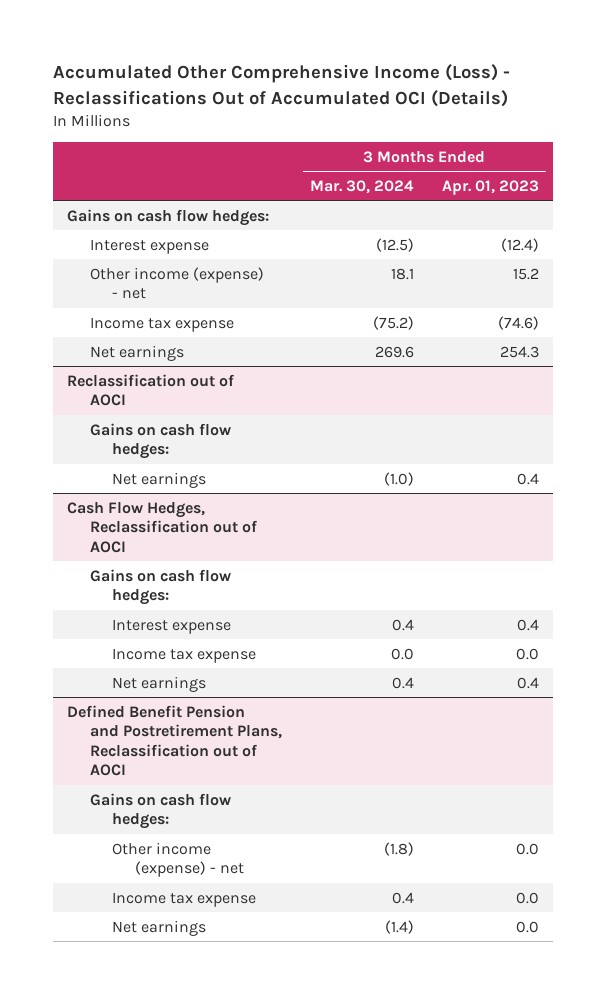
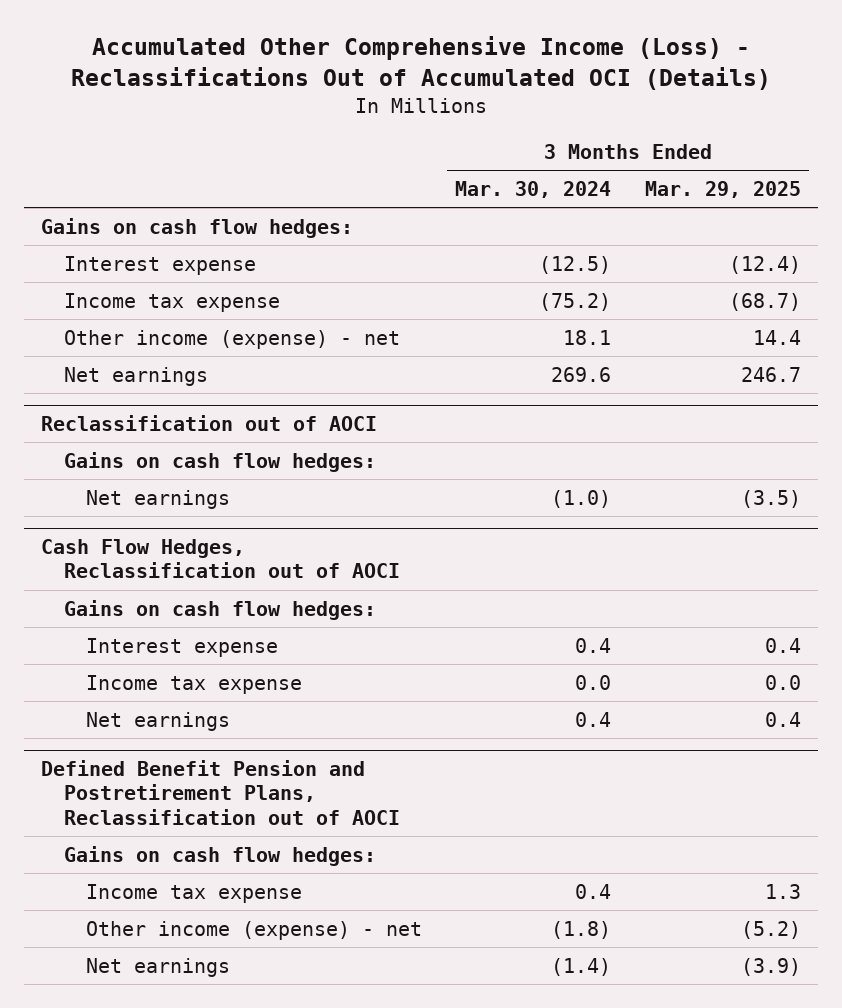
- | 3 Months Ended Mar. 30, 2024 | 3 Months Ended Apr. 01, 2023
+ | 3 Months Ended Mar. 30, 2024 | 3 Months Ended Mar. 29, 2025
moved down: Other income (expense) - net | 18.1 | 14.4
@ Defined Benefit Pension and Postretirement Plans, Reclassification out of AOCI
moved down: Other income (expense) - net | (1.8) | (5.2)

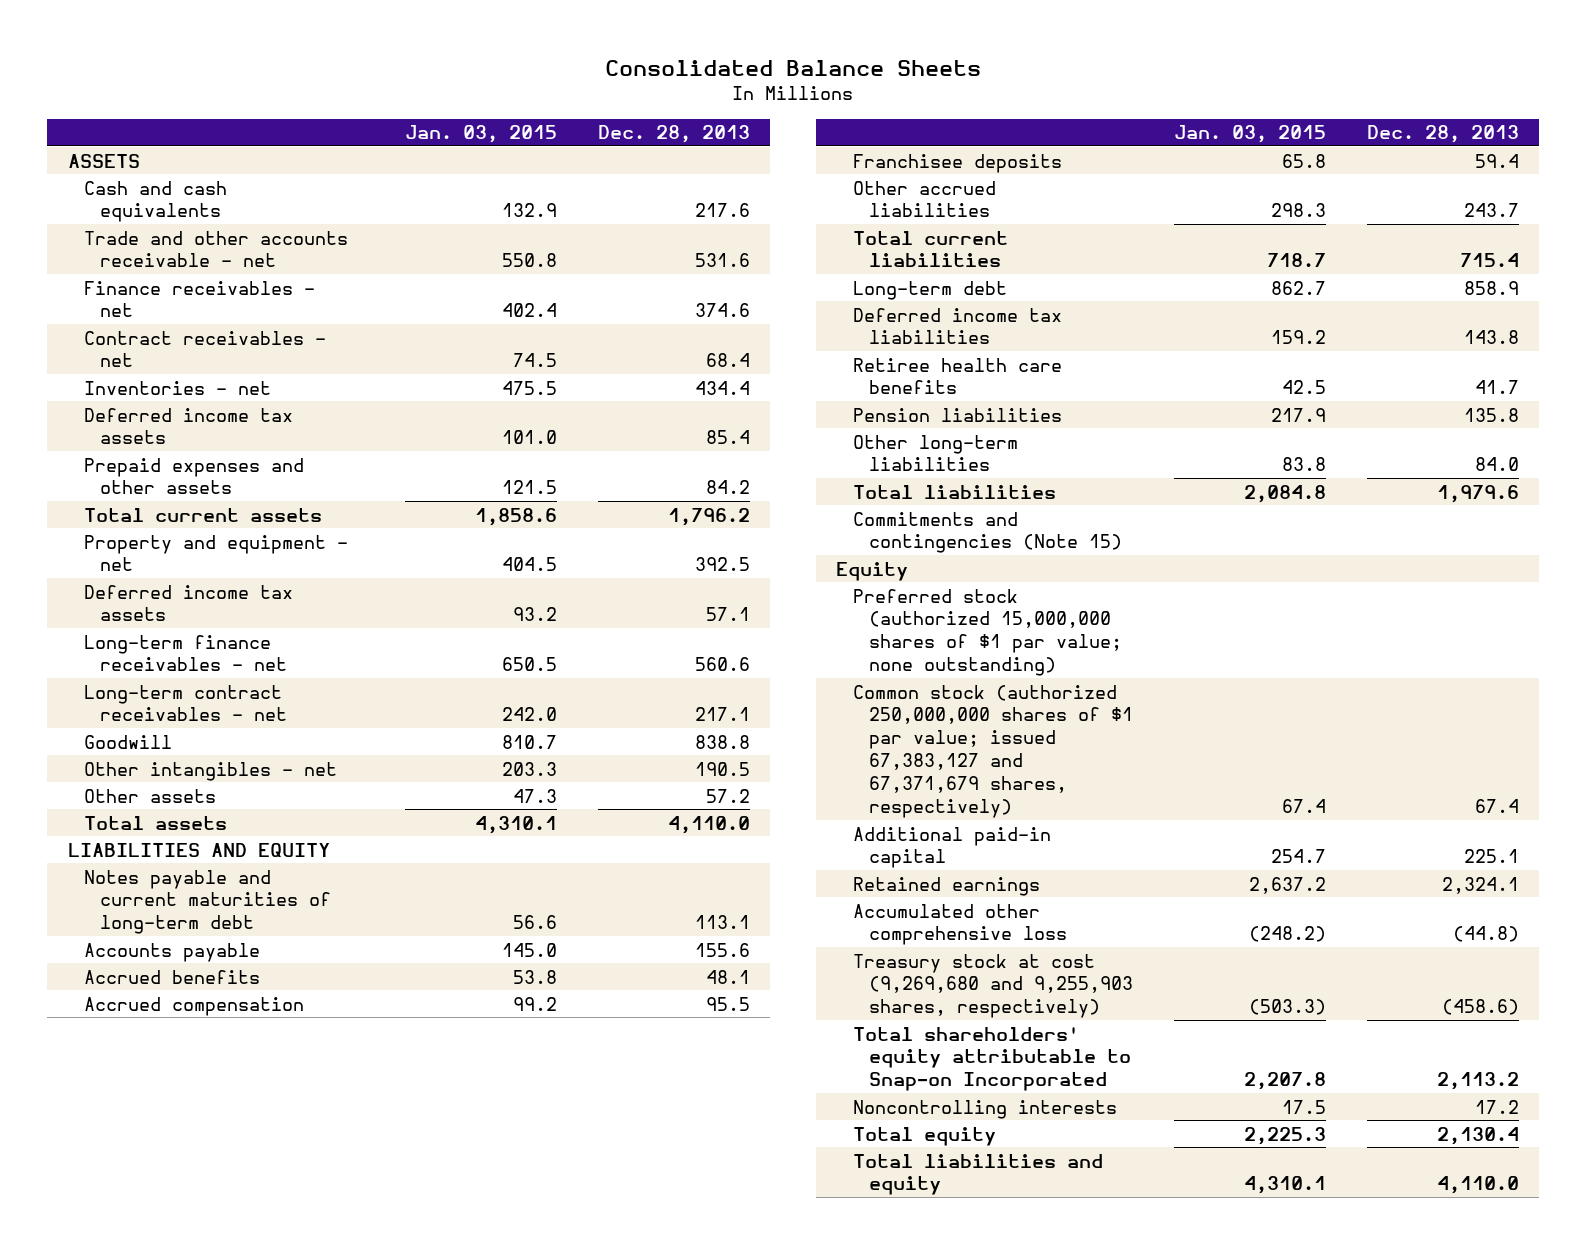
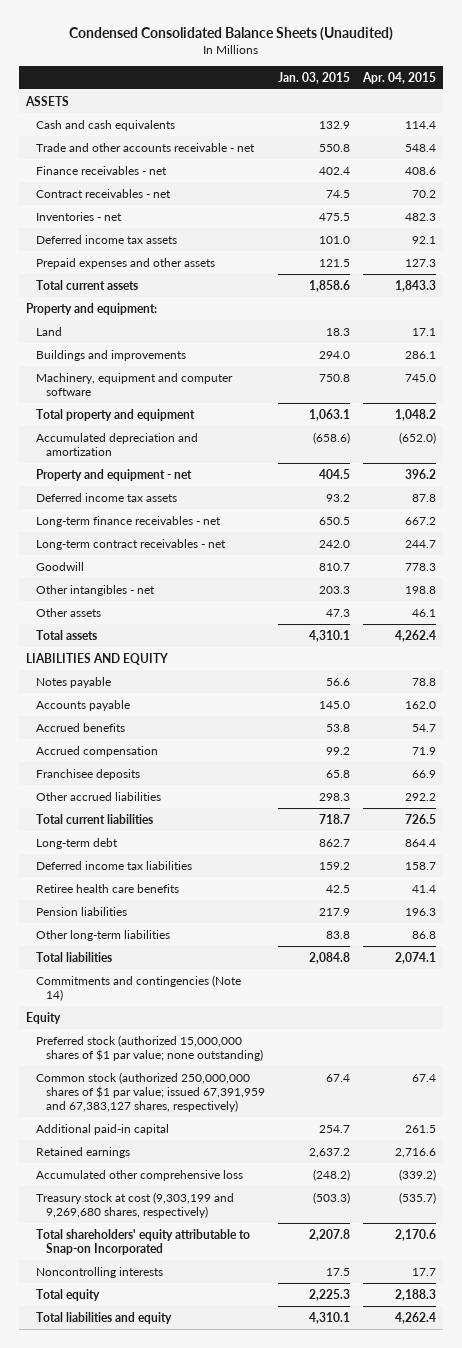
- Consolidated Balance Sheets
+ Condensed Consolidated Balance Sheets (Unaudited)
- | Jan. 03, 2015 | Dec. 28, 2013
+ | Jan. 03, 2015 | Apr. 04, 2015
+ Property and equipment:
+ Land | 18.3 | 17.1
+ Buildings and improvements | 294.0 | 286.1
+ Machinery, equipment and computer software | 750.8 | 745.0
+ Total property and equipment | 1,063.1 | 1,048.2
+ Accumulated depreciation and amortization | (658.6) | (652.0)
- Notes payable and current maturities of long-term debt | 56.6 | 113.1
+ Notes payable | 56.6 | 78.8
- Commitments and contingencies (Note 15)
+ Commitments and contingencies (Note 14)
- Common stock (authorized 250,000,000 shares of $1 par value; issued 67,383,127 and 67,371,679 shares, respectively) | 67.4 | 67.4
+ Common stock (authorized 250,000,000 shares of $1 par value; issued 67,391,959 and 67,383,127 shares, respectively) | 67.4 | 67.4
- Treasury stock at cost (9,269,680 and 9,255,903 shares, respectively) | (503.3) | (458.6)
+ Treasury stock at cost (9,303,199 and 9,269,680 shares, respectively) | (503.3) | (535.7)

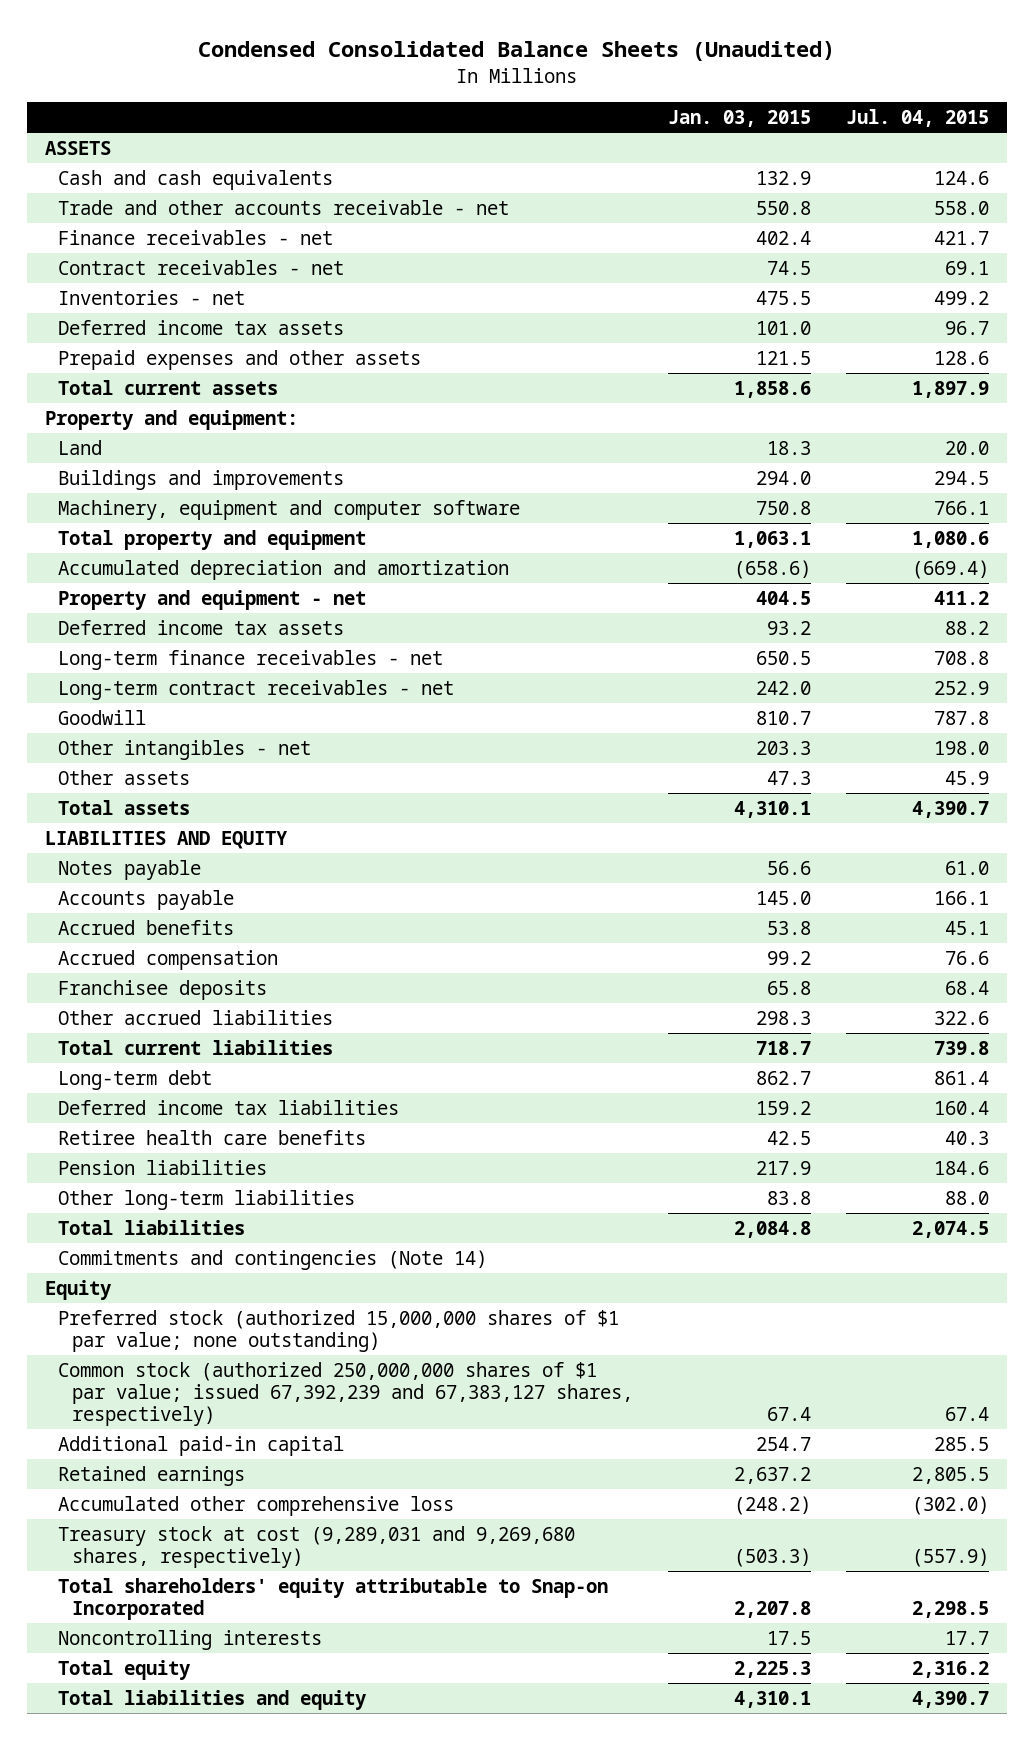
- | Jan. 03, 2015 | Apr. 04, 2015
+ | Jan. 03, 2015 | Jul. 04, 2015
- Common stock (authorized 250,000,000 shares of $1 par value; issued 67,391,959 and 67,383,127 shares, respectively) | 67.4 | 67.4
+ Common stock (authorized 250,000,000 shares of $1 par value; issued 67,392,239 and 67,383,127 shares, respectively) | 67.4 | 67.4
- Treasury stock at cost (9,303,199 and 9,269,680 shares, respectively) | (503.3) | (535.7)
+ Treasury stock at cost (9,289,031 and 9,269,680 shares, respectively) | (503.3) | (557.9)

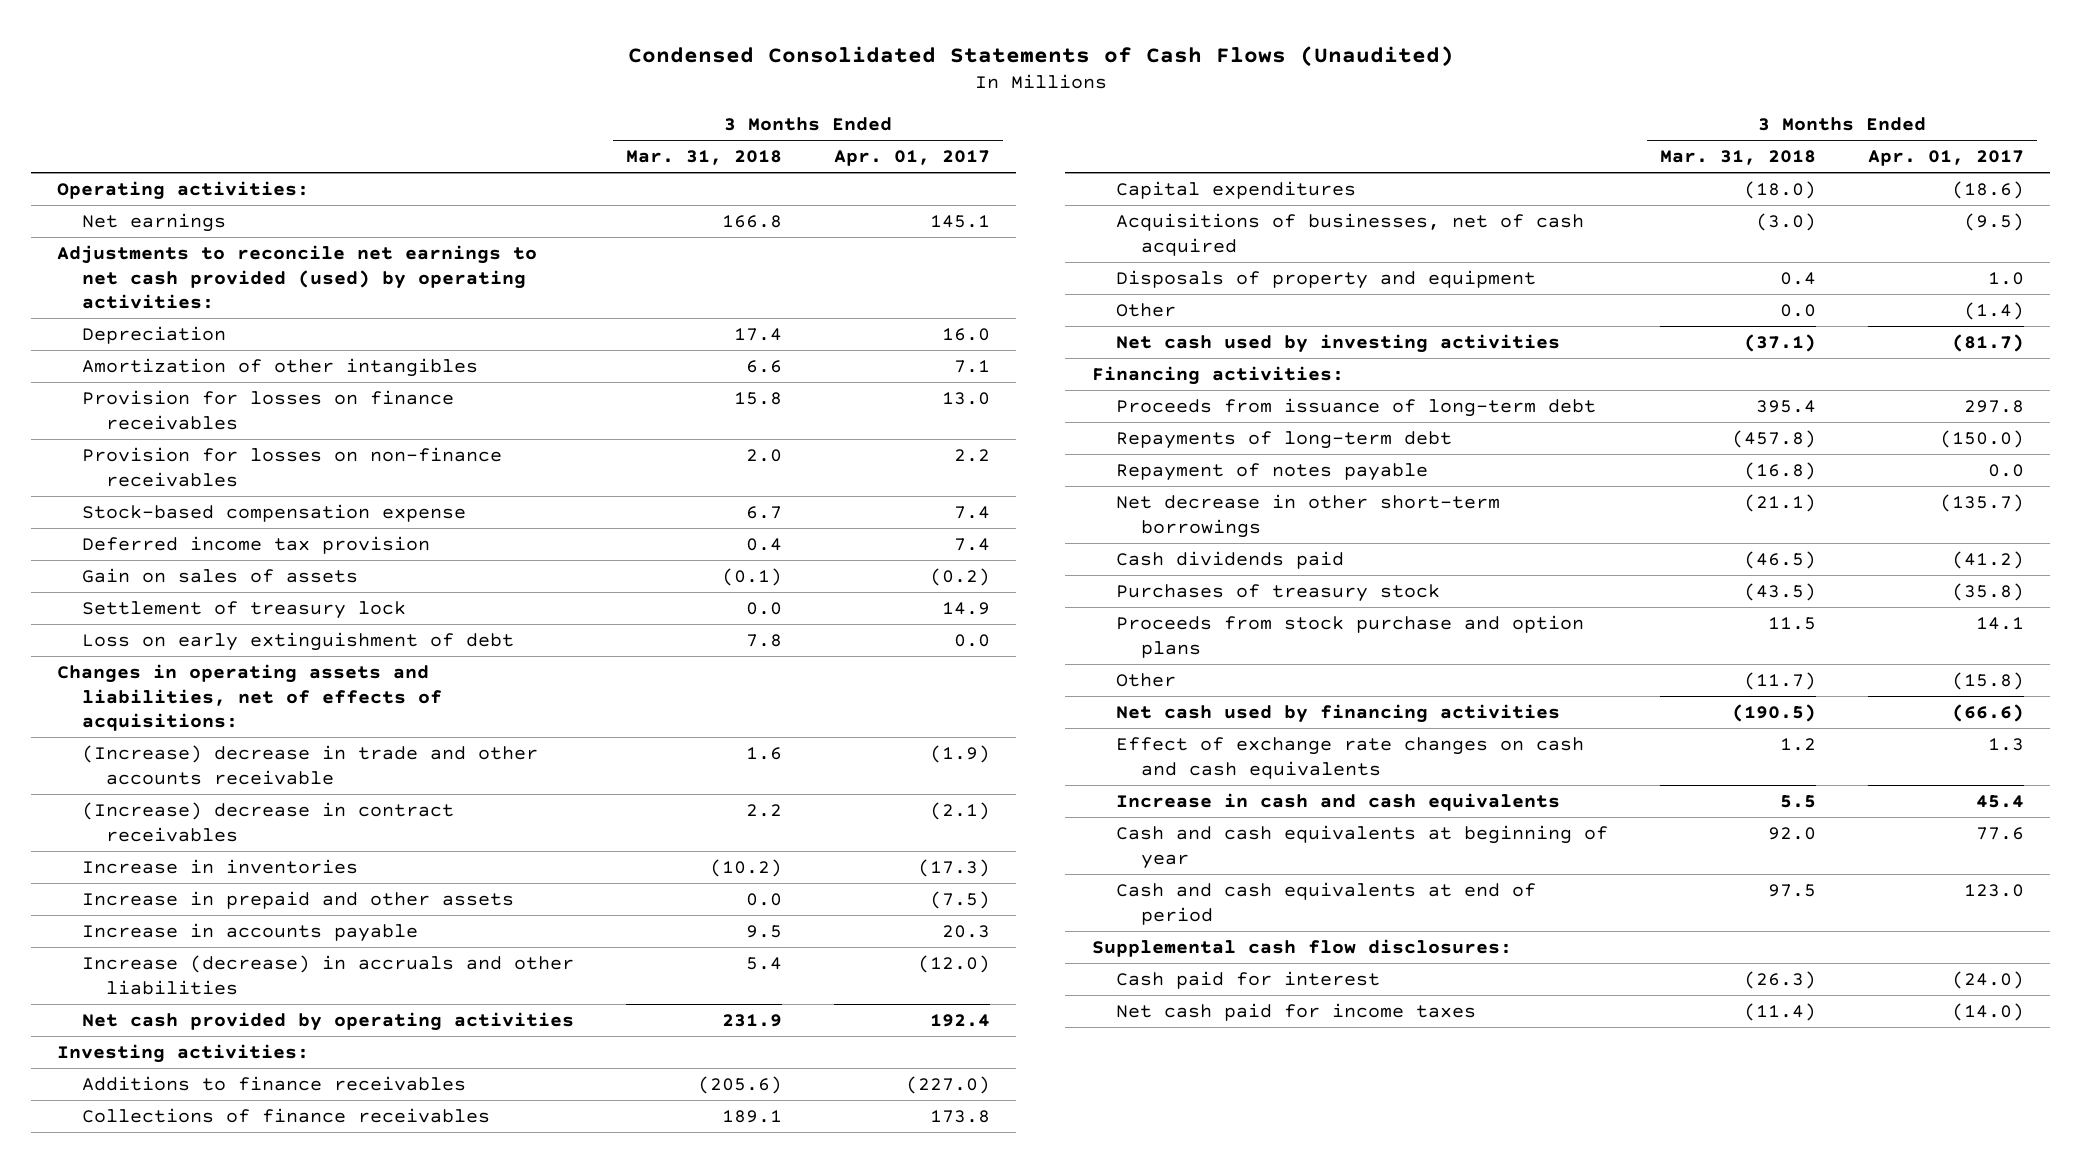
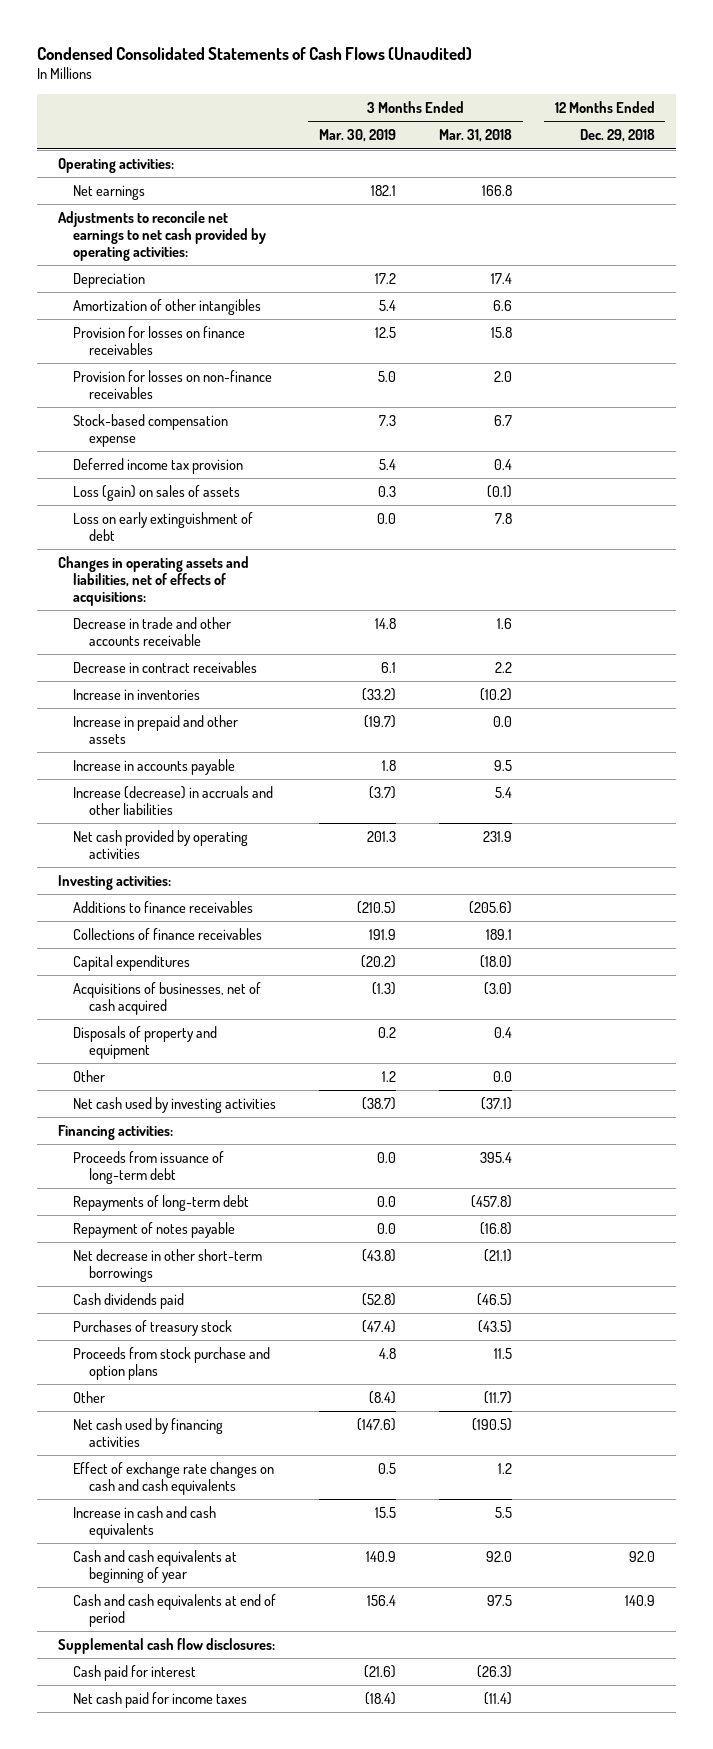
- | 3 Months Ended Mar. 31, 2018 | 3 Months Ended Apr. 01, 2017
+ | 3 Months Ended Mar. 30, 2019 | 3 Months Ended Mar. 31, 2018 | 12 Months Ended Dec. 29, 2018
- Adjustments to reconcile net earnings to net cash provided (used) by operating activities:
+ Adjustments to reconcile net earnings to net cash provided by operating activities:
- Gain on sales of assets | (0.1) | (0.2)
- Settlement of treasury lock | 0.0 | 14.9
+ Loss (gain) on sales of assets | 0.3 | (0.1) |
- (Increase) decrease in trade and other accounts receivable | 1.6 | (1.9)
- (Increase) decrease in contract receivables | 2.2 | (2.1)
+ Decrease in trade and other accounts receivable | 14.8 | 1.6 |
+ Decrease in contract receivables | 6.1 | 2.2 |

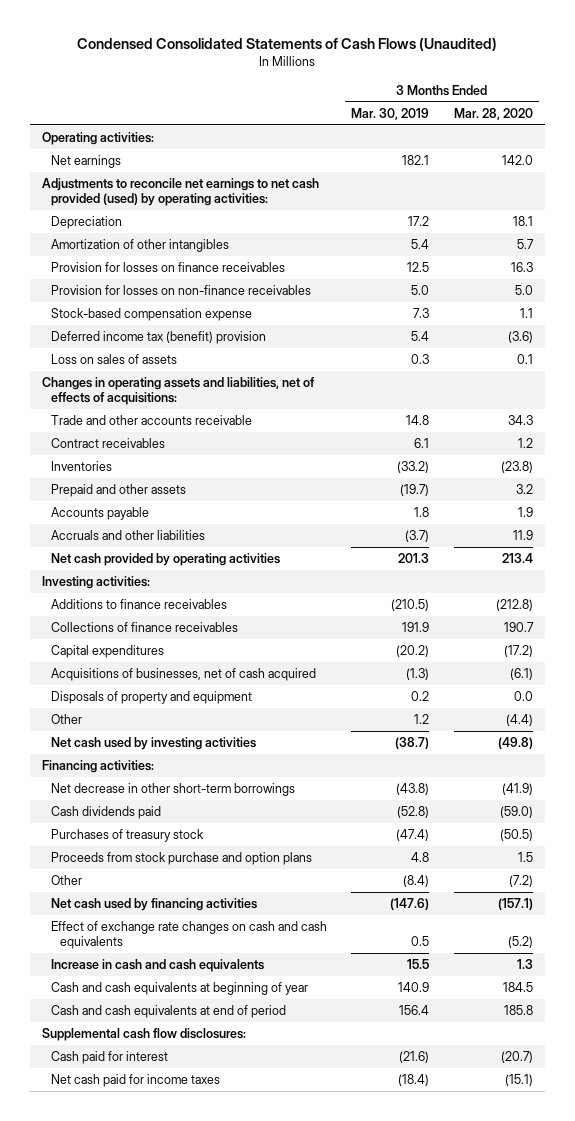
- | 3 Months Ended Mar. 30, 2019 | 3 Months Ended Mar. 31, 2018 | 12 Months Ended Dec. 29, 2018
+ | 3 Months Ended Mar. 30, 2019 | 3 Months Ended Mar. 28, 2020
- Adjustments to reconcile net earnings to net cash provided by operating activities:
+ Adjustments to reconcile net earnings to net cash provided (used) by operating activities:
- Deferred income tax provision | 5.4 | 0.4 |
- Loss (gain) on sales of assets | 0.3 | (0.1) |
- Loss on early extinguishment of debt | 0.0 | 7.8 |
+ Deferred income tax (benefit) provision | 5.4 | (3.6)
+ Loss on sales of assets | 0.3 | 0.1
- Decrease in trade and other accounts receivable | 14.8 | 1.6 |
- Decrease in contract receivables | 6.1 | 2.2 |
- Increase in inventories | (33.2) | (10.2) |
- Increase in prepaid and other assets | (19.7) | 0.0 |
- Increase in accounts payable | 1.8 | 9.5 |
- Increase (decrease) in accruals and other liabilities | (3.7) | 5.4 |
+ Trade and other accounts receivable | 14.8 | 34.3
+ Contract receivables | 6.1 | 1.2
+ Inventories | (33.2) | (23.8)
+ Prepaid and other assets | (19.7) | 3.2
+ Accounts payable | 1.8 | 1.9
+ Accruals and other liabilities | (3.7) | 11.9
- Proceeds from issuance of long-term debt | 0.0 | 395.4 |
- Repayments of long-term debt | 0.0 | (457.8) |
- Repayment of notes payable | 0.0 | (16.8) |

